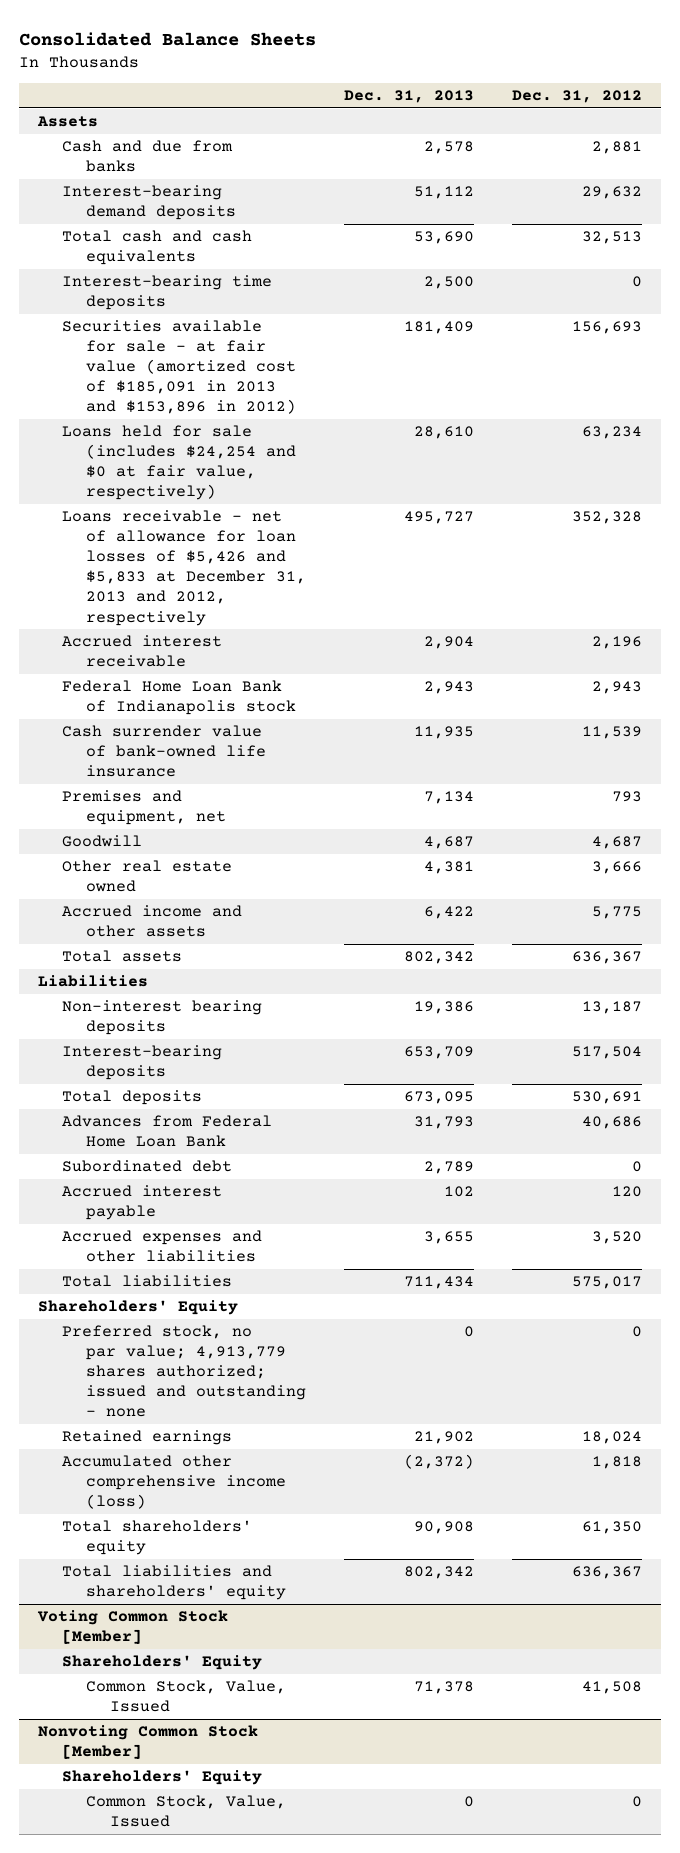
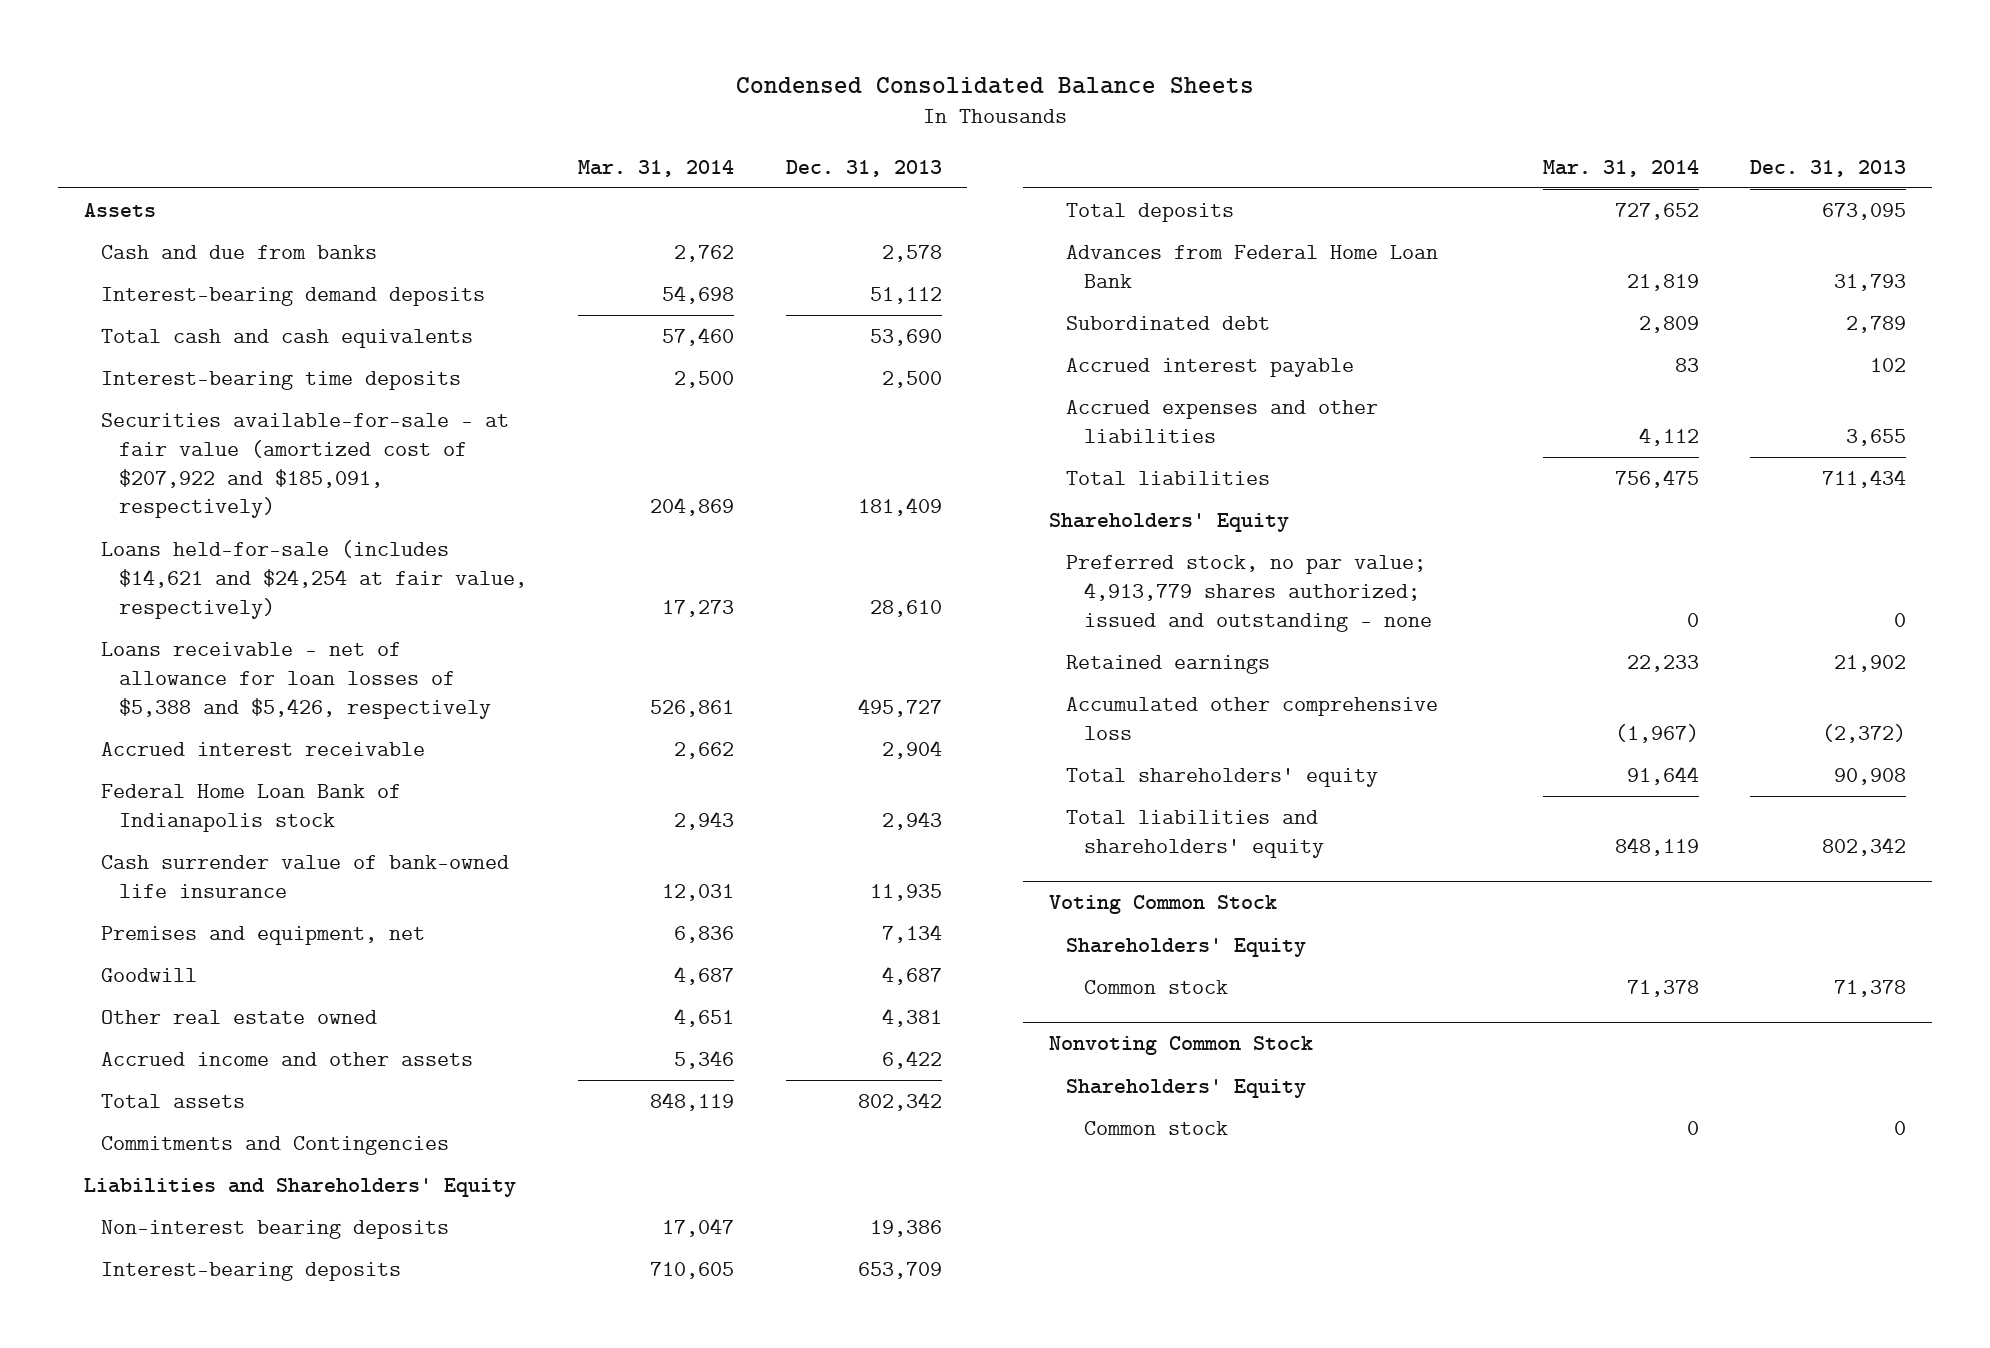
- Consolidated Balance Sheets
+ Condensed Consolidated Balance Sheets
- | Dec. 31, 2013 | Dec. 31, 2012
+ | Mar. 31, 2014 | Dec. 31, 2013
- Securities available for sale - at fair value (amortized cost of $185,091 in 2013 and $153,896 in 2012) | 181,409 | 156,693
- Loans held for sale (includes $24,254 and $0 at fair value, respectively) | 28,610 | 63,234
- Loans receivable - net of allowance for loan losses of $5,426 and $5,833 at December 31, 2013 and 2012, respectively | 495,727 | 352,328
+ Securities available-for-sale - at fair value (amortized cost of $207,922 and $185,091, respectively) | 204,869 | 181,409
+ Loans held-for-sale (includes $14,621 and $24,254 at fair value, respectively) | 17,273 | 28,610
+ Loans receivable - net of allowance for loan losses of $5,388 and $5,426, respectively | 526,861 | 495,727
- Liabilities
+ Commitments and Contingencies
+ Liabilities and Shareholders' Equity
- Accumulated other comprehensive income (loss) | (2,372) | 1,818
+ Accumulated other comprehensive loss | (1,967) | (2,372)
- Voting Common Stock [Member]
+ Voting Common Stock
- Common Stock, Value, Issued | 71,378 | 41,508
- Nonvoting Common Stock [Member]
+ Common stock | 71,378 | 71,378
+ Nonvoting Common Stock
- Common Stock, Value, Issued | 0 | 0
+ Common stock | 0 | 0

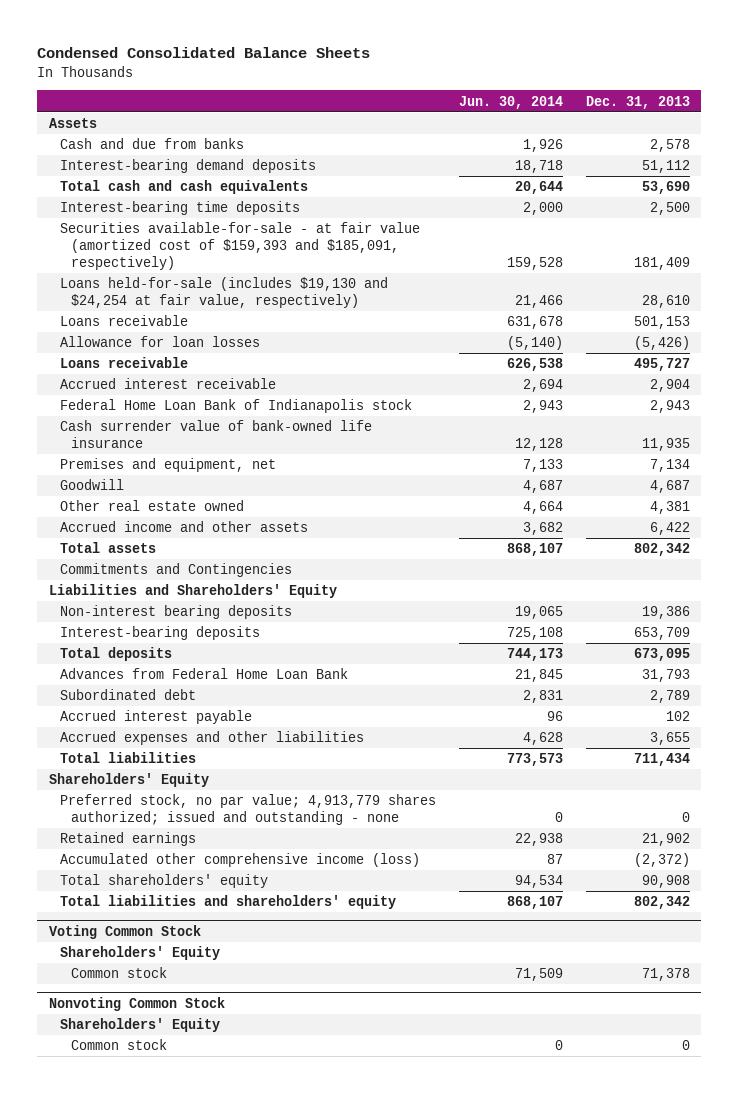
- | Mar. 31, 2014 | Dec. 31, 2013
+ | Jun. 30, 2014 | Dec. 31, 2013
- Securities available-for-sale - at fair value (amortized cost of $207,922 and $185,091, respectively) | 204,869 | 181,409
- Loans held-for-sale (includes $14,621 and $24,254 at fair value, respectively) | 17,273 | 28,610
- Loans receivable - net of allowance for loan losses of $5,388 and $5,426, respectively | 526,861 | 495,727
+ Securities available-for-sale - at fair value (amortized cost of $159,393 and $185,091, respectively) | 159,528 | 181,409
+ Loans held-for-sale (includes $19,130 and $24,254 at fair value, respectively) | 21,466 | 28,610
+ Loans receivable | 631,678 | 501,153
+ Allowance for loan losses | (5,140) | (5,426)
+ Loans receivable | 626,538 | 495,727
- Accumulated other comprehensive loss | (1,967) | (2,372)
+ Accumulated other comprehensive income (loss) | 87 | (2,372)

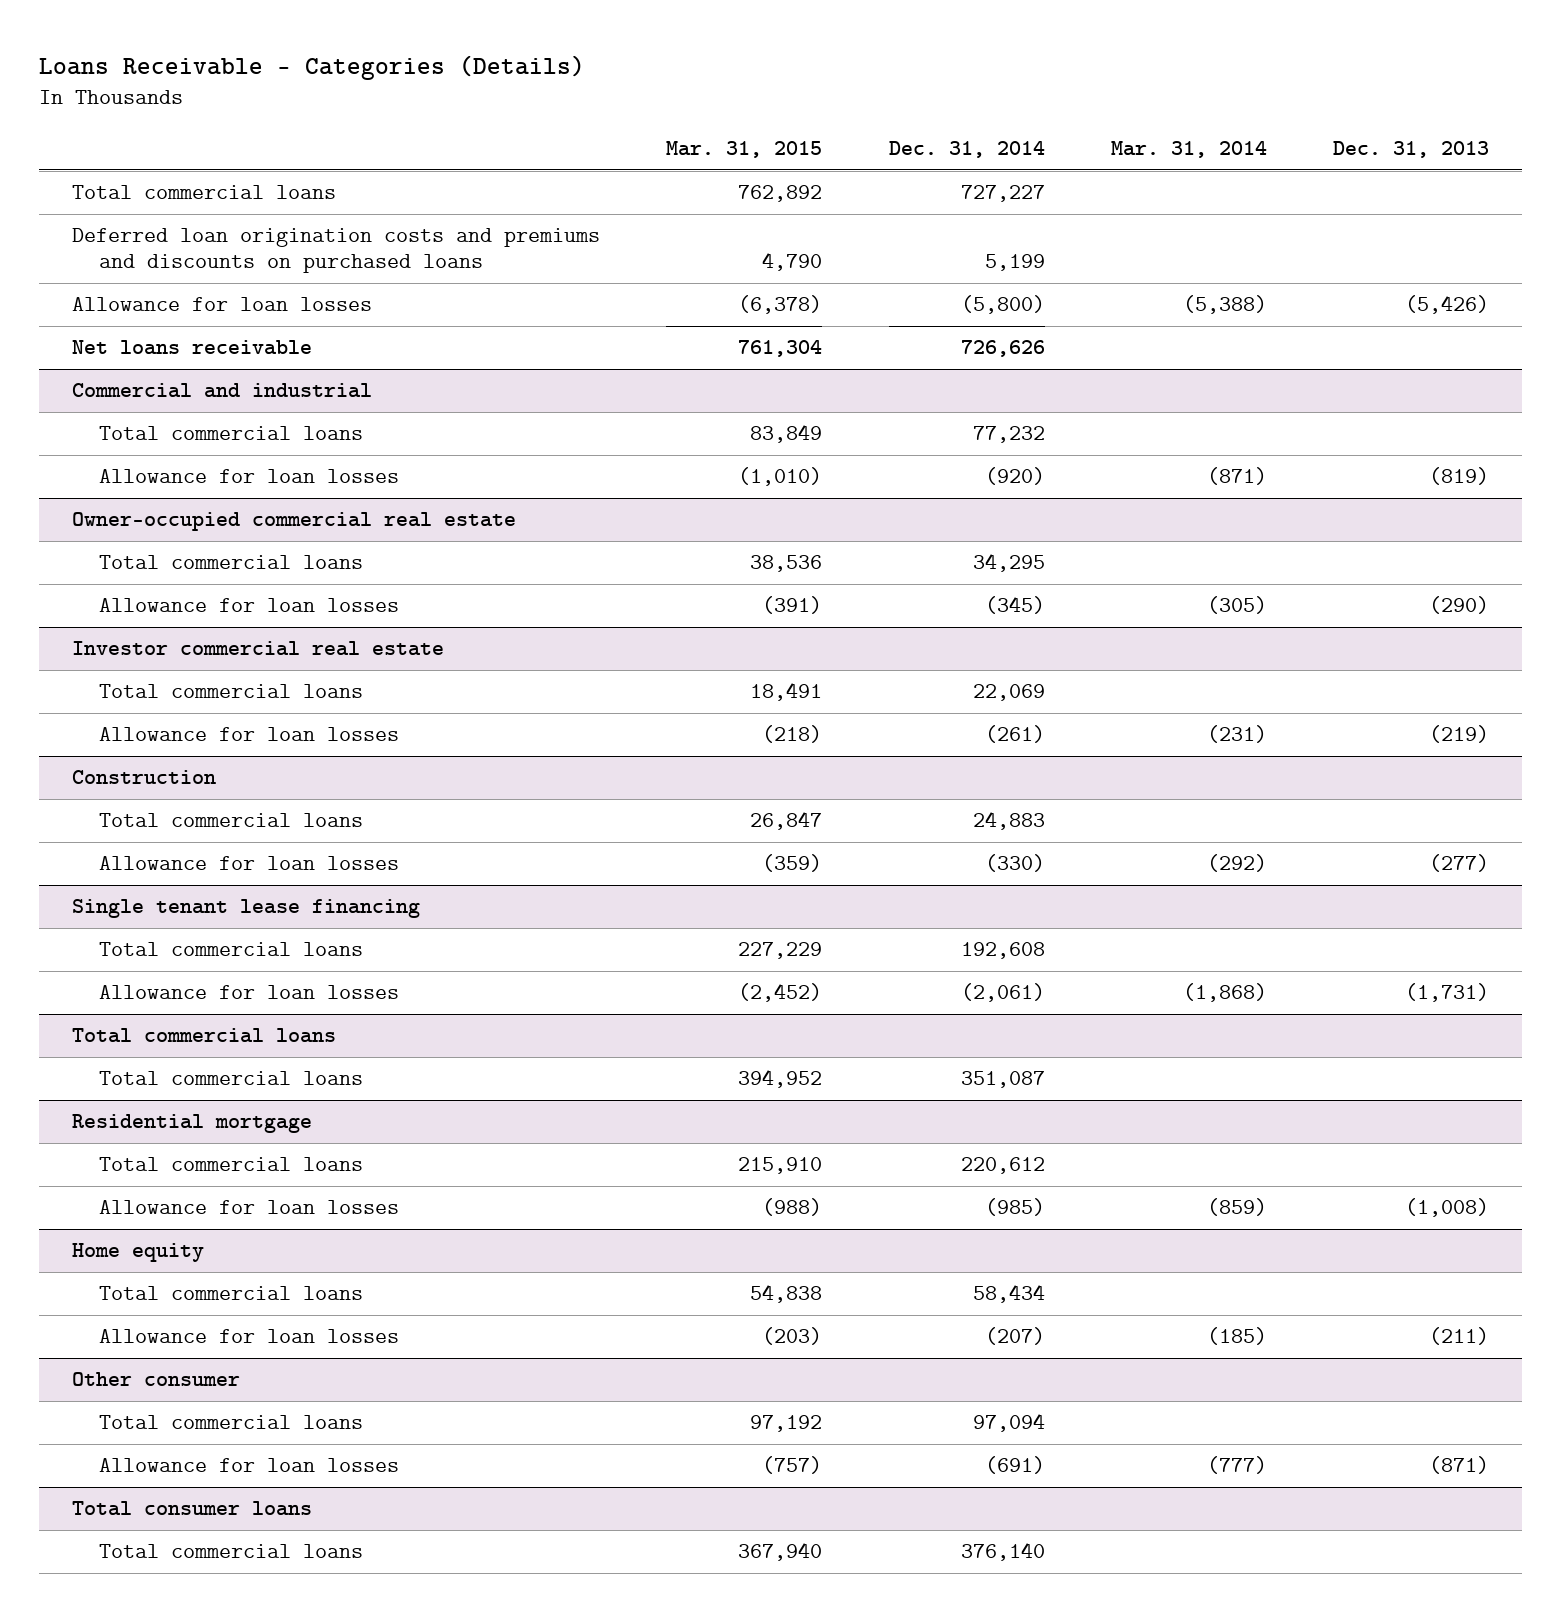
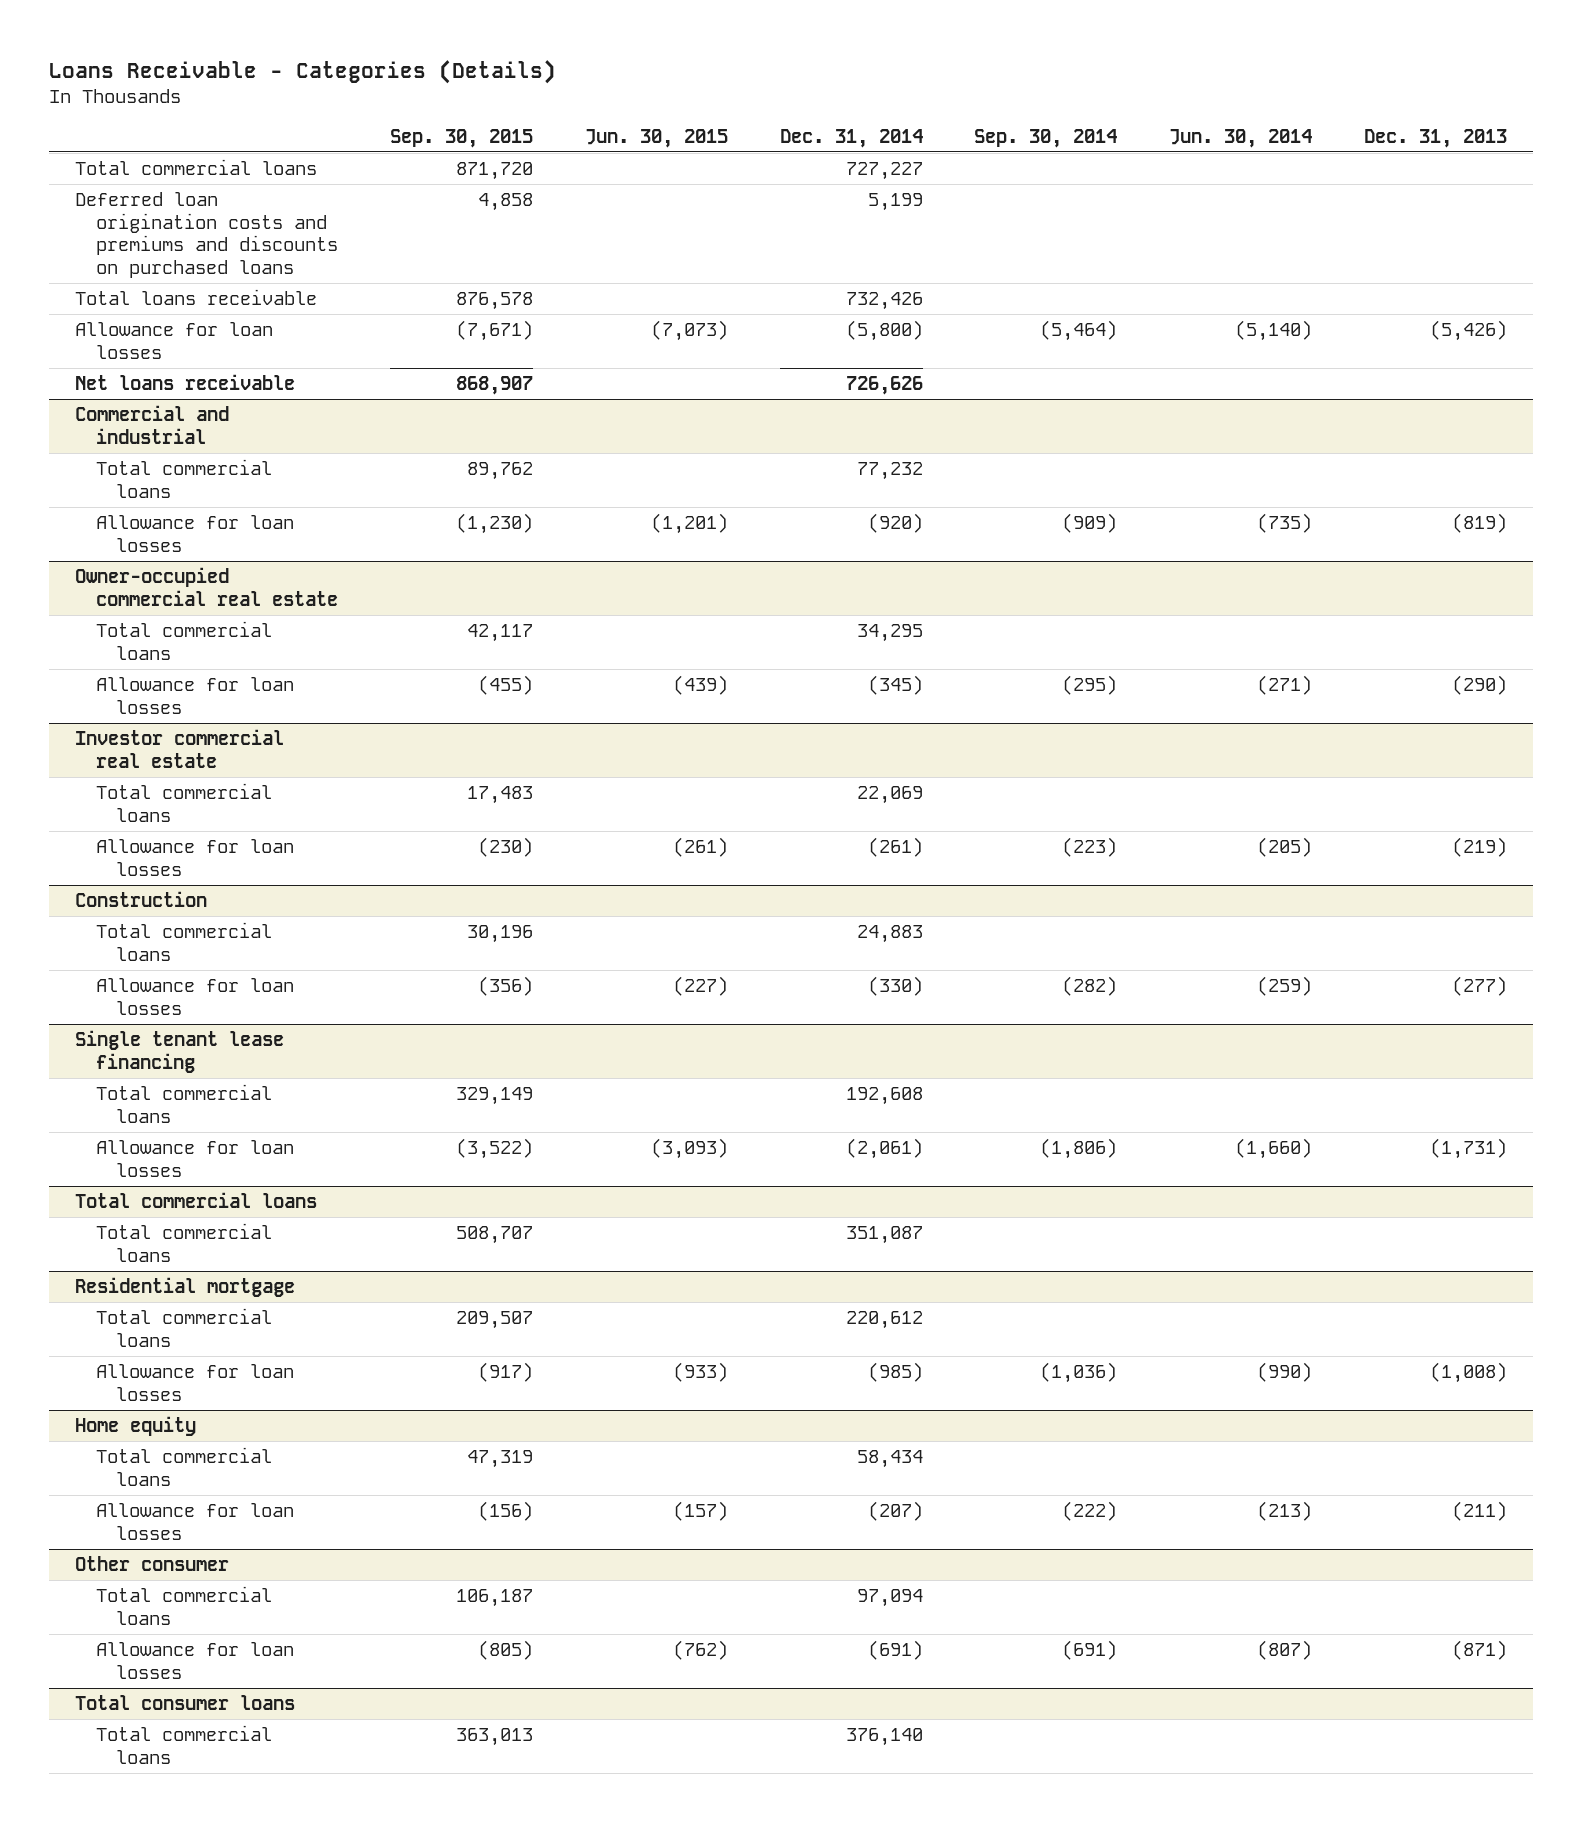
- | Mar. 31, 2015 | Dec. 31, 2014 | Mar. 31, 2014 | Dec. 31, 2013
+ | Sep. 30, 2015 | Jun. 30, 2015 | Dec. 31, 2014 | Sep. 30, 2014 | Jun. 30, 2014 | Dec. 31, 2013
+ Total loans receivable | 876,578 | | 732,426 | | |

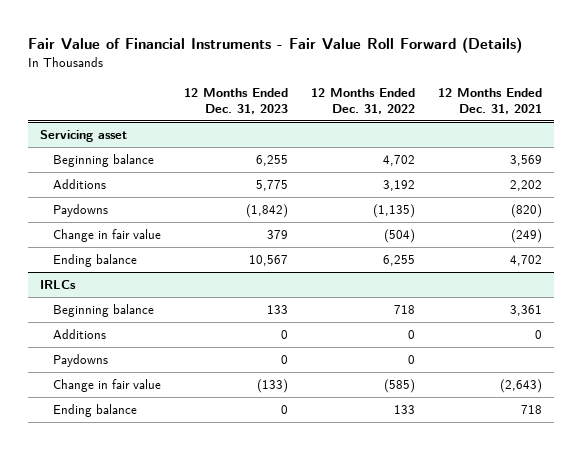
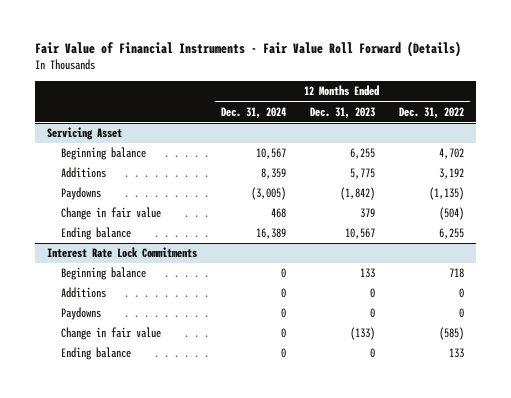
- | 12 Months Ended Dec. 31, 2023 | 12 Months Ended Dec. 31, 2022 | 12 Months Ended Dec. 31, 2021
+ | 12 Months Ended Dec. 31, 2024 | 12 Months Ended Dec. 31, 2023 | 12 Months Ended Dec. 31, 2022
- Servicing asset
+ Servicing Asset
- IRLCs
+ Interest Rate Lock Commitments

